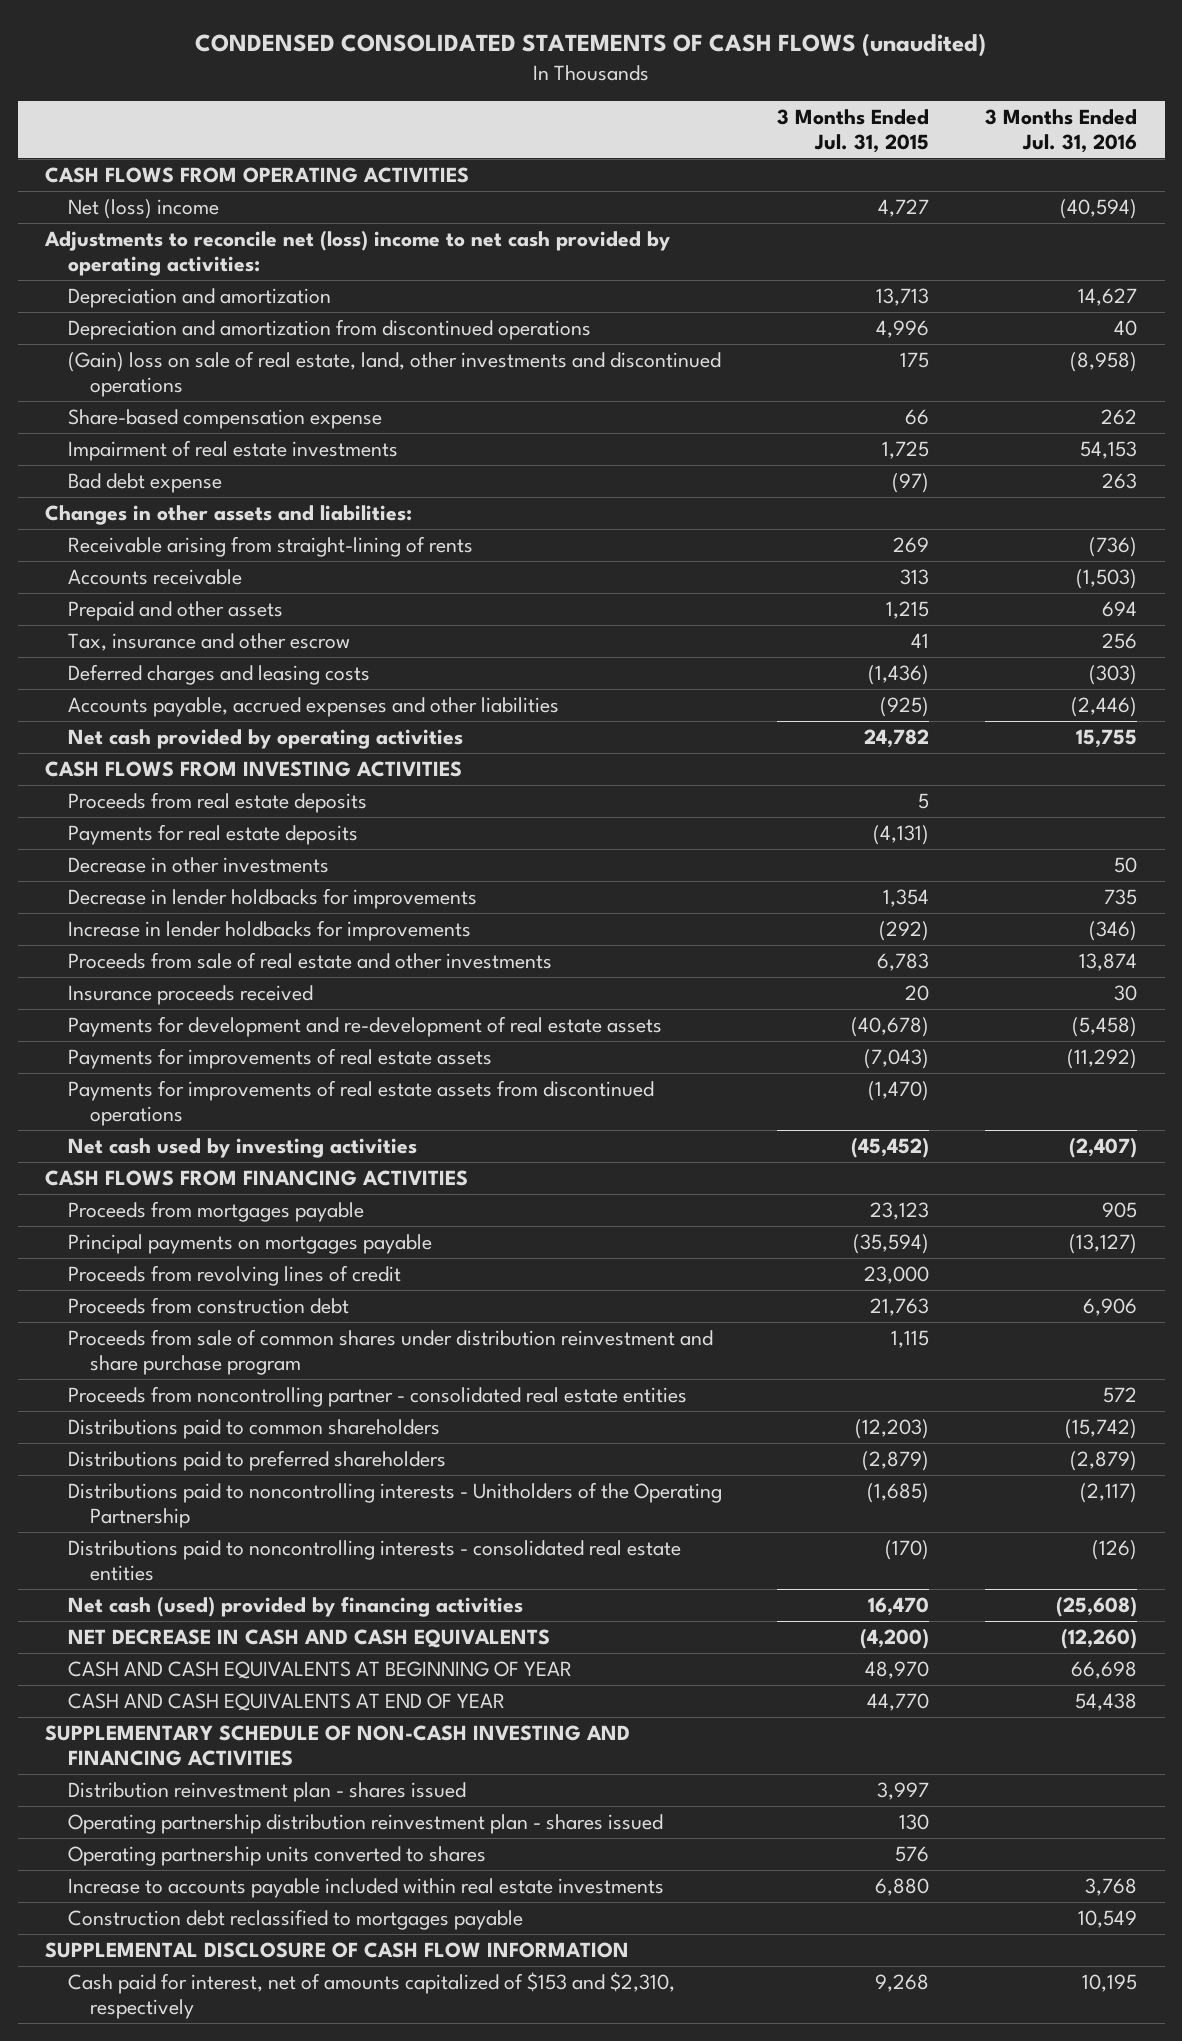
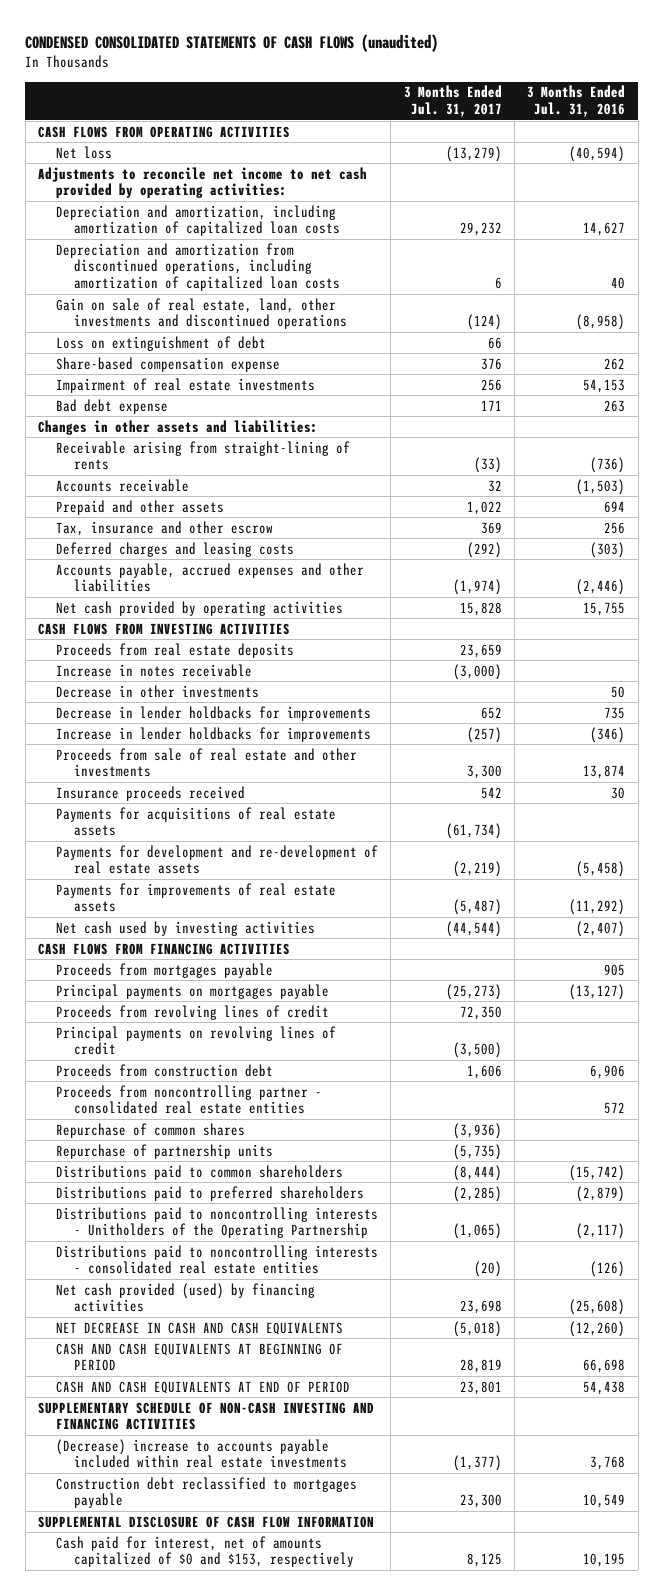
- | 3 Months Ended Jul. 31, 2015 | 3 Months Ended Jul. 31, 2016
+ | 3 Months Ended Jul. 31, 2017 | 3 Months Ended Jul. 31, 2016
- Net (loss) income | 4,727 | (40,594)
- Adjustments to reconcile net (loss) income to net cash provided by operating activities:
- Depreciation and amortization | 13,713 | 14,627
- Depreciation and amortization from discontinued operations | 4,996 | 40
- (Gain) loss on sale of real estate, land, other investments and discontinued operations | 175 | (8,958)
+ Net loss | (13,279) | (40,594)
+ Adjustments to reconcile net income to net cash provided by operating activities:
+ Depreciation and amortization, including amortization of capitalized loan costs | 29,232 | 14,627
+ Depreciation and amortization from discontinued operations, including amortization of capitalized loan costs | 6 | 40
+ Gain on sale of real estate, land, other investments and discontinued operations | (124) | (8,958)
+ Loss on extinguishment of debt | 66 |
- Payments for real estate deposits | (4,131) |
+ Increase in notes receivable | (3,000) |
+ Payments for acquisitions of real estate assets | (61,734) |
- Payments for improvements of real estate assets from discontinued operations | (1,470) |
+ Principal payments on revolving lines of credit | (3,500) |
- Proceeds from sale of common shares under distribution reinvestment and share purchase program | 1,115 |
+ Repurchase of common shares | (3,936) |
+ Repurchase of partnership units | (5,735) |
- Net cash (used) provided by financing activities | 16,470 | (25,608)
+ Net cash provided (used) by financing activities | 23,698 | (25,608)
- CASH AND CASH EQUIVALENTS AT BEGINNING OF YEAR | 48,970 | 66,698
- CASH AND CASH EQUIVALENTS AT END OF YEAR | 44,770 | 54,438
+ CASH AND CASH EQUIVALENTS AT BEGINNING OF PERIOD | 28,819 | 66,698
+ CASH AND CASH EQUIVALENTS AT END OF PERIOD | 23,801 | 54,438
- Distribution reinvestment plan - shares issued | 3,997 |
- Operating partnership distribution reinvestment plan - shares issued | 130 |
- Operating partnership units converted to shares | 576 |
- Increase to accounts payable included within real estate investments | 6,880 | 3,768
+ (Decrease) increase to accounts payable included within real estate investments | (1,377) | 3,768
- Cash paid for interest, net of amounts capitalized of $153 and $2,310, respectively | 9,268 | 10,195
+ Cash paid for interest, net of amounts capitalized of $0 and $153, respectively | 8,125 | 10,195

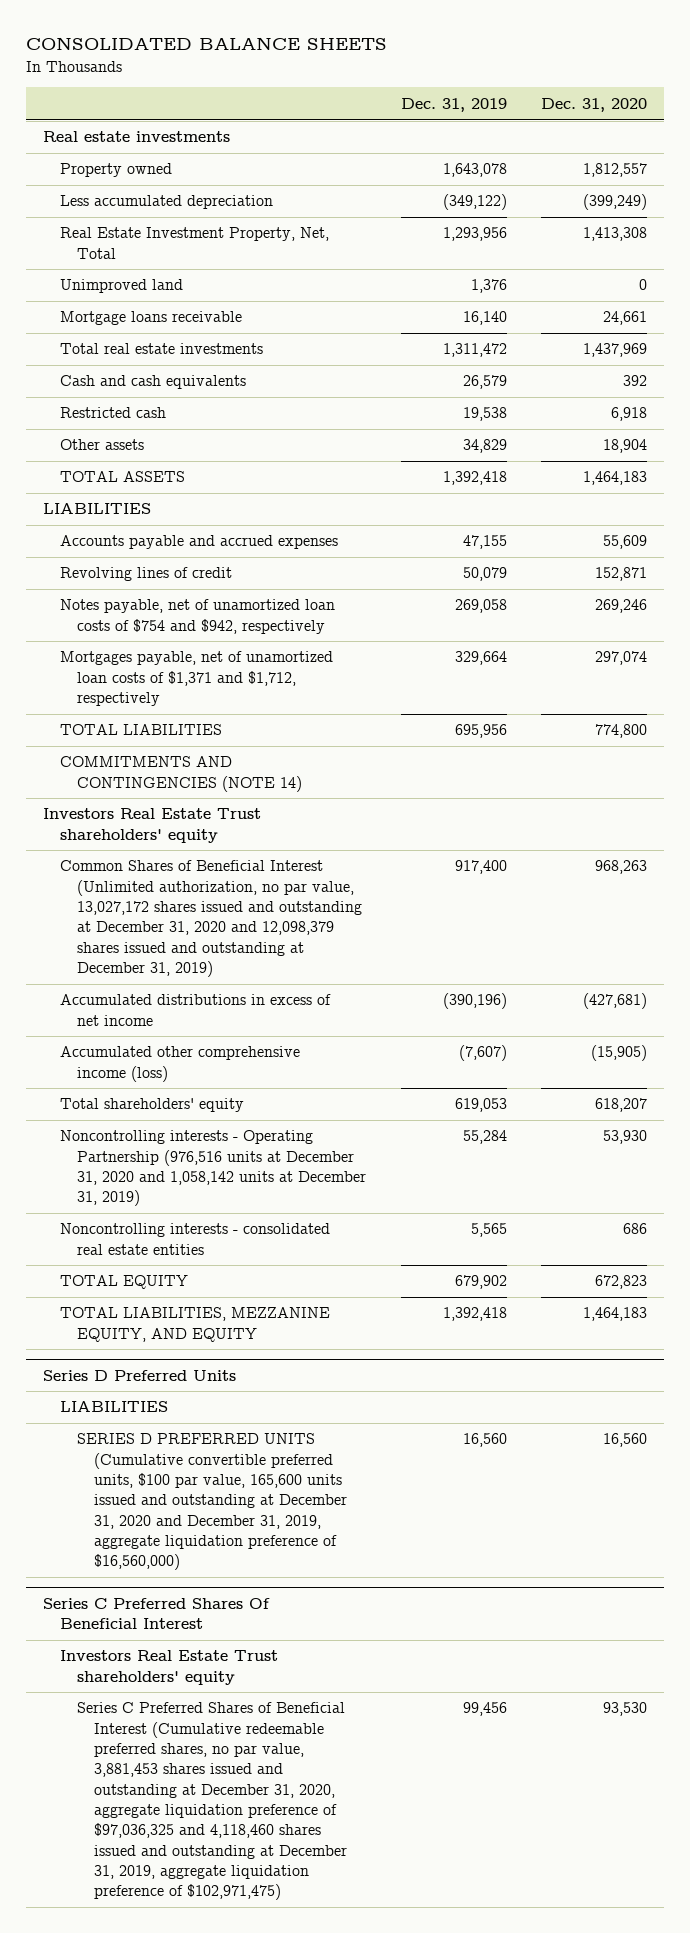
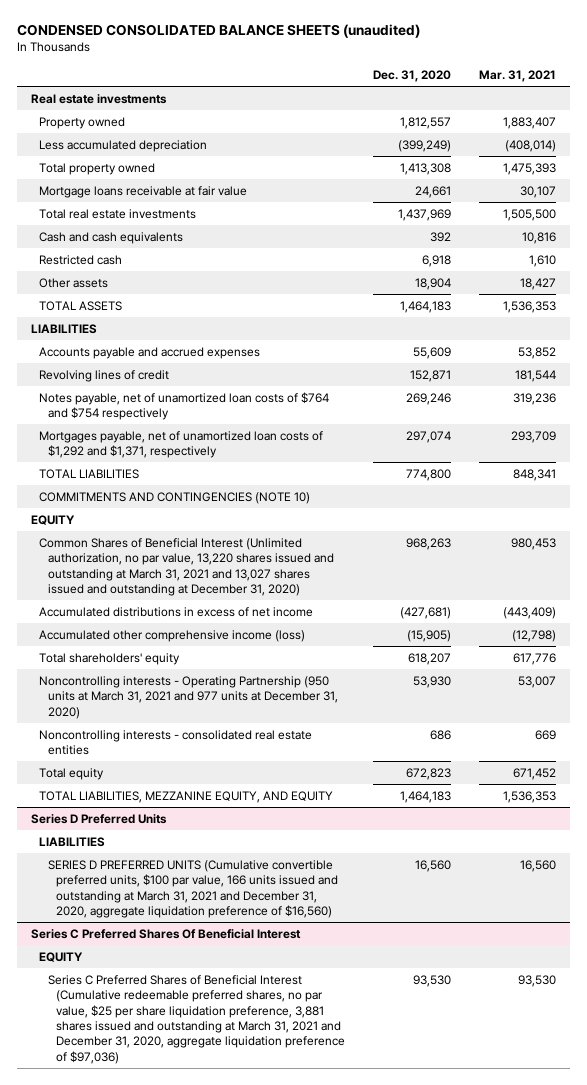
- CONSOLIDATED BALANCE SHEETS
+ CONDENSED CONSOLIDATED BALANCE SHEETS (unaudited)
- | Dec. 31, 2019 | Dec. 31, 2020
+ | Dec. 31, 2020 | Mar. 31, 2021
- Real Estate Investment Property, Net, Total | 1,293,956 | 1,413,308
- Unimproved land | 1,376 | 0
- Mortgage loans receivable | 16,140 | 24,661
+ Total property owned | 1,413,308 | 1,475,393
+ Mortgage loans receivable at fair value | 24,661 | 30,107
- Notes payable, net of unamortized loan costs of $754 and $942, respectively | 269,058 | 269,246
- Mortgages payable, net of unamortized loan costs of $1,371 and $1,712, respectively | 329,664 | 297,074
+ Notes payable, net of unamortized loan costs of $764 and $754 respectively | 269,246 | 319,236
+ Mortgages payable, net of unamortized loan costs of $1,292 and $1,371, respectively | 297,074 | 293,709
- COMMITMENTS AND CONTINGENCIES (NOTE 14)
- Investors Real Estate Trust shareholders' equity
- Common Shares of Beneficial Interest (Unlimited authorization, no par value, 13,027,172 shares issued and outstanding at December 31, 2020 and 12,098,379 shares issued and outstanding at December 31, 2019) | 917,400 | 968,263
+ COMMITMENTS AND CONTINGENCIES (NOTE 10)
+ EQUITY
+ Common Shares of Beneficial Interest (Unlimited authorization, no par value, 13,220 shares issued and outstanding at March 31, 2021 and 13,027 shares issued and outstanding at December 31, 2020) | 968,263 | 980,453
- Noncontrolling interests - Operating Partnership (976,516 units at December 31, 2020 and 1,058,142 units at December 31, 2019) | 55,284 | 53,930
+ Noncontrolling interests - Operating Partnership (950 units at March 31, 2021 and 977 units at December 31, 2020) | 53,930 | 53,007
- TOTAL EQUITY | 679,902 | 672,823
+ Total equity | 672,823 | 671,452
@ Series D Preferred Units
- SERIES D PREFERRED UNITS (Cumulative convertible preferred units, $100 par value, 165,600 units issued and outstanding at December 31, 2020 and December 31, 2019, aggregate liquidation preference of $16,560,000) | 16,560 | 16,560
+ SERIES D PREFERRED UNITS (Cumulative convertible preferred units, $100 par value, 166 units issued and outstanding at March 31, 2021 and December 31, 2020, aggregate liquidation preference of $16,560) | 16,560 | 16,560
@ Series C Preferred Shares Of Beneficial Interest
- Investors Real Estate Trust shareholders' equity
- Series C Preferred Shares of Beneficial Interest (Cumulative redeemable preferred shares, no par value, 3,881,453 shares issued and outstanding at December 31, 2020, aggregate liquidation preference of $97,036,325 and 4,118,460 shares issued and outstanding at December 31, 2019, aggregate liquidation preference of $102,971,475) | 99,456 | 93,530
+ EQUITY
+ Series C Preferred Shares of Beneficial Interest (Cumulative redeemable preferred shares, no par value, $25 per share liquidation preference, 3,881 shares issued and outstanding at March 31, 2021 and December 31, 2020, aggregate liquidation preference of $97,036) | 93,530 | 93,530

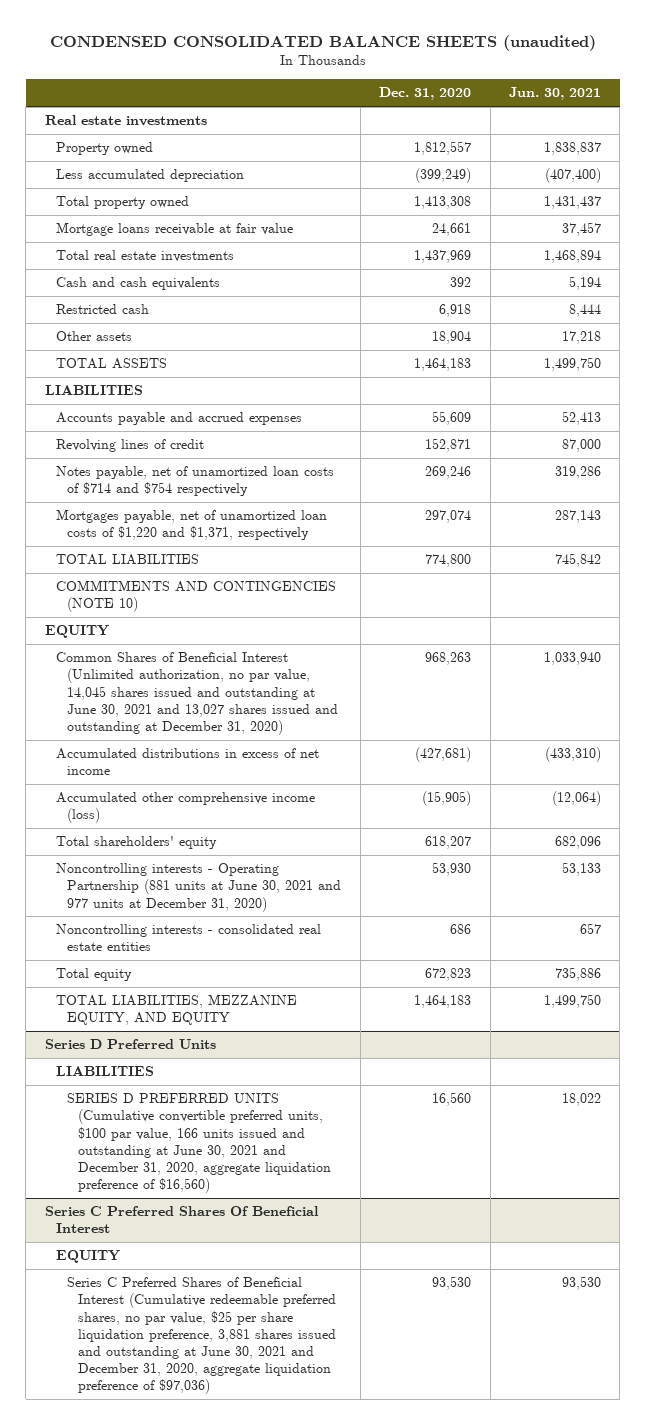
- | Dec. 31, 2020 | Mar. 31, 2021
+ | Dec. 31, 2020 | Jun. 30, 2021
- Notes payable, net of unamortized loan costs of $764 and $754 respectively | 269,246 | 319,236
- Mortgages payable, net of unamortized loan costs of $1,292 and $1,371, respectively | 297,074 | 293,709
+ Notes payable, net of unamortized loan costs of $714 and $754 respectively | 269,246 | 319,286
+ Mortgages payable, net of unamortized loan costs of $1,220 and $1,371, respectively | 297,074 | 287,143
- Common Shares of Beneficial Interest (Unlimited authorization, no par value, 13,220 shares issued and outstanding at March 31, 2021 and 13,027 shares issued and outstanding at December 31, 2020) | 968,263 | 980,453
+ Common Shares of Beneficial Interest (Unlimited authorization, no par value, 14,045 shares issued and outstanding at June 30, 2021 and 13,027 shares issued and outstanding at December 31, 2020) | 968,263 | 1,033,940
- Noncontrolling interests - Operating Partnership (950 units at March 31, 2021 and 977 units at December 31, 2020) | 53,930 | 53,007
+ Noncontrolling interests - Operating Partnership (881 units at June 30, 2021 and 977 units at December 31, 2020) | 53,930 | 53,133
@ Series D Preferred Units
- SERIES D PREFERRED UNITS (Cumulative convertible preferred units, $100 par value, 166 units issued and outstanding at March 31, 2021 and December 31, 2020, aggregate liquidation preference of $16,560) | 16,560 | 16,560
+ SERIES D PREFERRED UNITS (Cumulative convertible preferred units, $100 par value, 166 units issued and outstanding at June 30, 2021 and December 31, 2020, aggregate liquidation preference of $16,560) | 16,560 | 18,022
@ Series C Preferred Shares Of Beneficial Interest
- Series C Preferred Shares of Beneficial Interest (Cumulative redeemable preferred shares, no par value, $25 per share liquidation preference, 3,881 shares issued and outstanding at March 31, 2021 and December 31, 2020, aggregate liquidation preference of $97,036) | 93,530 | 93,530
+ Series C Preferred Shares of Beneficial Interest (Cumulative redeemable preferred shares, no par value, $25 per share liquidation preference, 3,881 shares issued and outstanding at June 30, 2021 and December 31, 2020, aggregate liquidation preference of $97,036) | 93,530 | 93,530

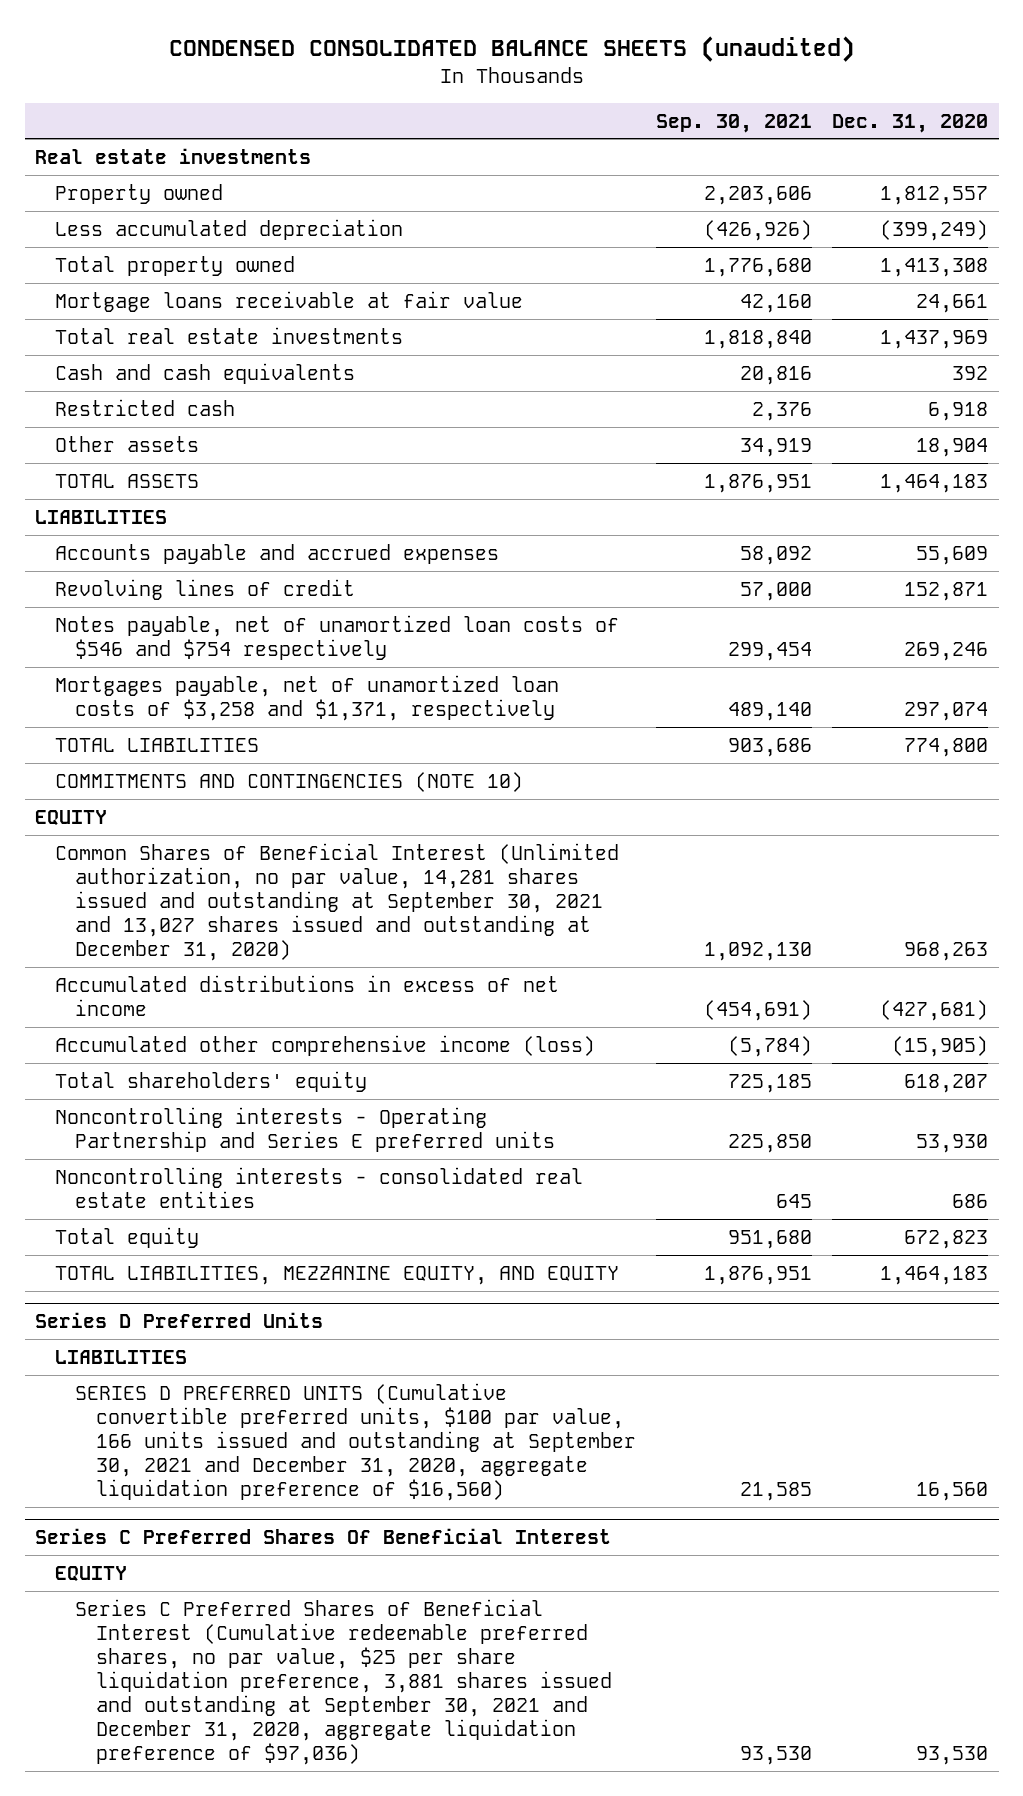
- | Dec. 31, 2020 | Jun. 30, 2021
+ | Sep. 30, 2021 | Dec. 31, 2020
- Notes payable, net of unamortized loan costs of $714 and $754 respectively | 269,246 | 319,286
- Mortgages payable, net of unamortized loan costs of $1,220 and $1,371, respectively | 297,074 | 287,143
+ Notes payable, net of unamortized loan costs of $546 and $754 respectively | 299,454 | 269,246
+ Mortgages payable, net of unamortized loan costs of $3,258 and $1,371, respectively | 489,140 | 297,074
- Common Shares of Beneficial Interest (Unlimited authorization, no par value, 14,045 shares issued and outstanding at June 30, 2021 and 13,027 shares issued and outstanding at December 31, 2020) | 968,263 | 1,033,940
+ Common Shares of Beneficial Interest (Unlimited authorization, no par value, 14,281 shares issued and outstanding at September 30, 2021 and 13,027 shares issued and outstanding at December 31, 2020) | 1,092,130 | 968,263
- Noncontrolling interests - Operating Partnership (881 units at June 30, 2021 and 977 units at December 31, 2020) | 53,930 | 53,133
+ Noncontrolling interests - Operating Partnership and Series E preferred units | 225,850 | 53,930
@ Series D Preferred Units
- SERIES D PREFERRED UNITS (Cumulative convertible preferred units, $100 par value, 166 units issued and outstanding at June 30, 2021 and December 31, 2020, aggregate liquidation preference of $16,560) | 16,560 | 18,022
+ SERIES D PREFERRED UNITS (Cumulative convertible preferred units, $100 par value, 166 units issued and outstanding at September 30, 2021 and December 31, 2020, aggregate liquidation preference of $16,560) | 21,585 | 16,560
@ Series C Preferred Shares Of Beneficial Interest
- Series C Preferred Shares of Beneficial Interest (Cumulative redeemable preferred shares, no par value, $25 per share liquidation preference, 3,881 shares issued and outstanding at June 30, 2021 and December 31, 2020, aggregate liquidation preference of $97,036) | 93,530 | 93,530
+ Series C Preferred Shares of Beneficial Interest (Cumulative redeemable preferred shares, no par value, $25 per share liquidation preference, 3,881 shares issued and outstanding at September 30, 2021 and December 31, 2020, aggregate liquidation preference of $97,036) | 93,530 | 93,530

